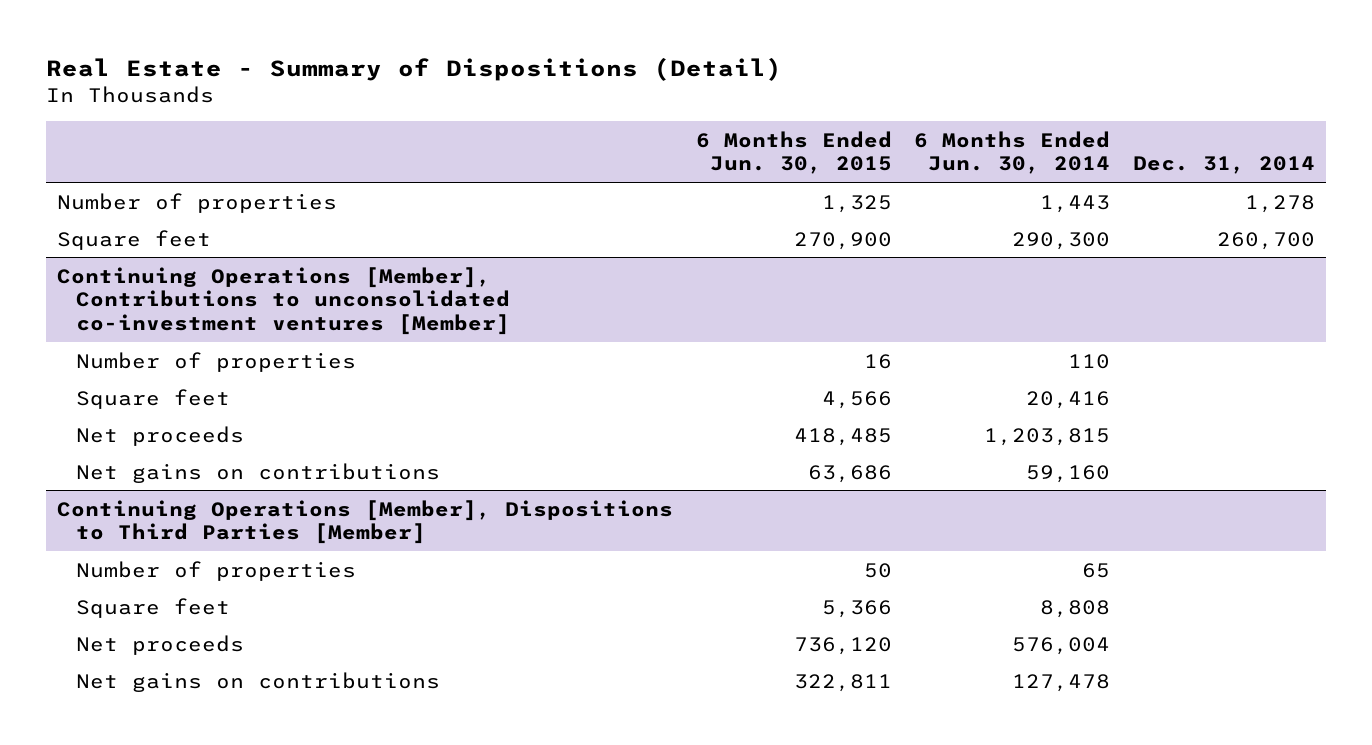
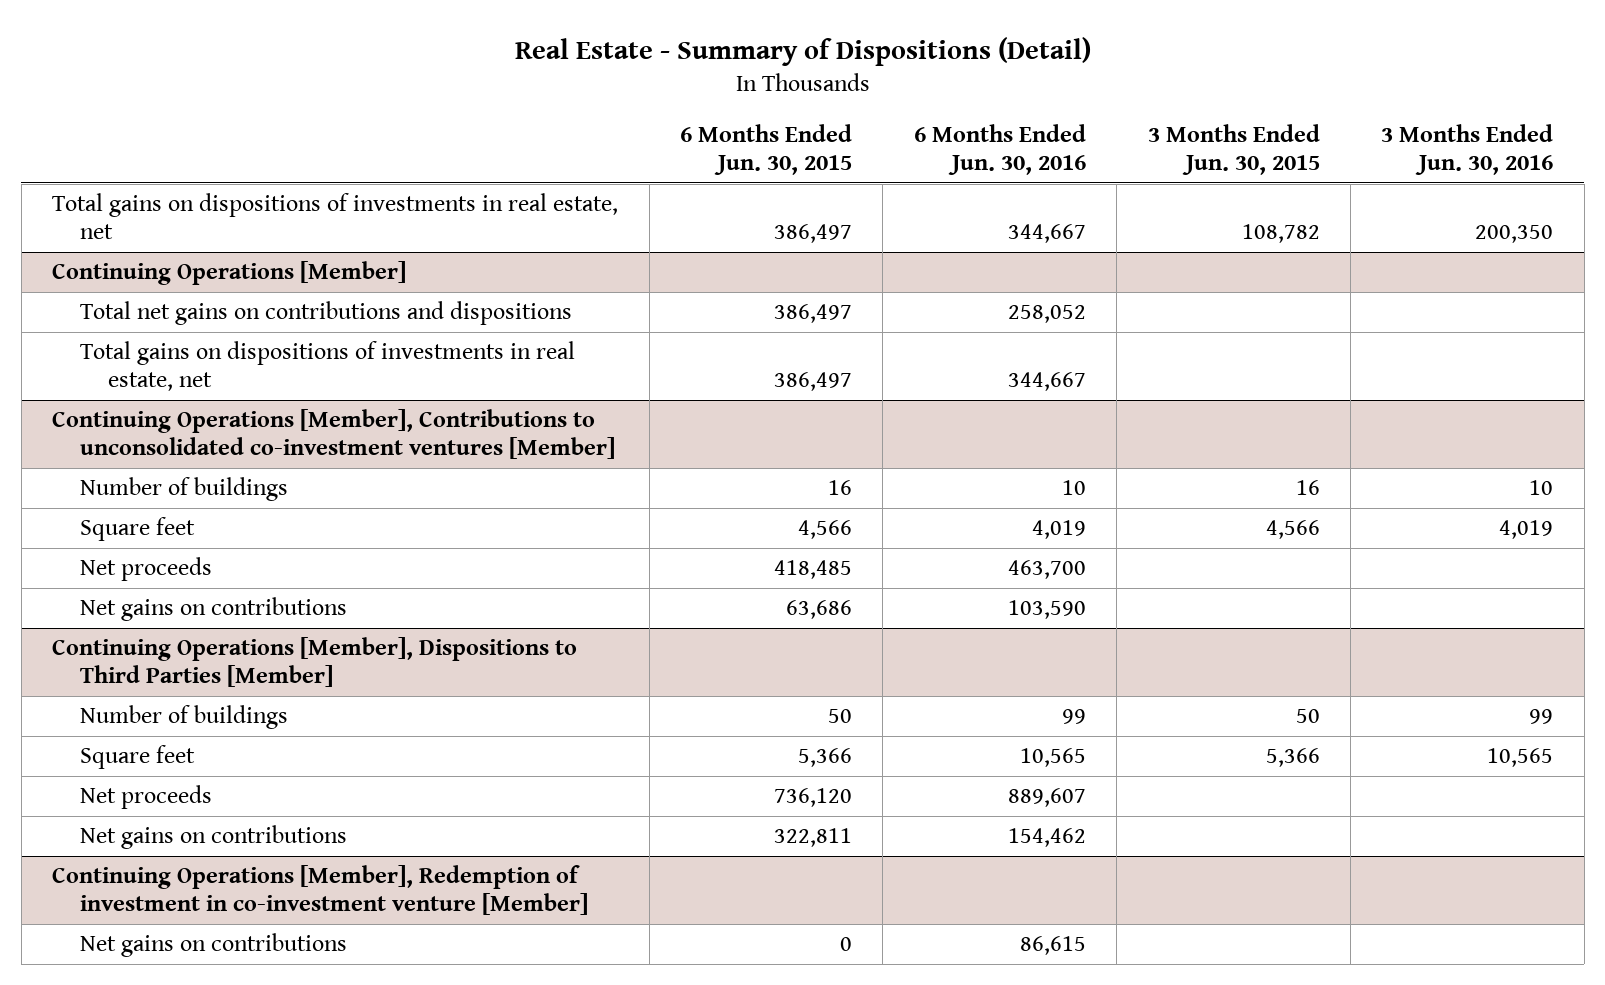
- | 6 Months Ended Jun. 30, 2015 | 6 Months Ended Jun. 30, 2014 | Dec. 31, 2014
+ | 6 Months Ended Jun. 30, 2015 | 6 Months Ended Jun. 30, 2016 | 3 Months Ended Jun. 30, 2015 | 3 Months Ended Jun. 30, 2016
- Number of properties | 1,325 | 1,443 | 1,278
- Square feet | 270,900 | 290,300 | 260,700
+ Total gains on dispositions of investments in real estate, net | 386,497 | 344,667 | 108,782 | 200,350
+ Continuing Operations [Member]
+ Total net gains on contributions and dispositions | 386,497 | 258,052 | |
+ Total gains on dispositions of investments in real estate, net | 386,497 | 344,667 | |
@ Continuing Operations [Member], Contributions to unconsolidated co-investment ventures [Member]
- Number of properties | 16 | 110 |
+ Number of buildings | 16 | 10 | 16 | 10
@ Continuing Operations [Member], Dispositions to Third Parties [Member]
- Number of properties | 50 | 65 |
+ Number of buildings | 50 | 99 | 50 | 99
+ Continuing Operations [Member], Redemption of investment in co-investment venture [Member]
+ Net gains on contributions | 0 | 86,615 | |

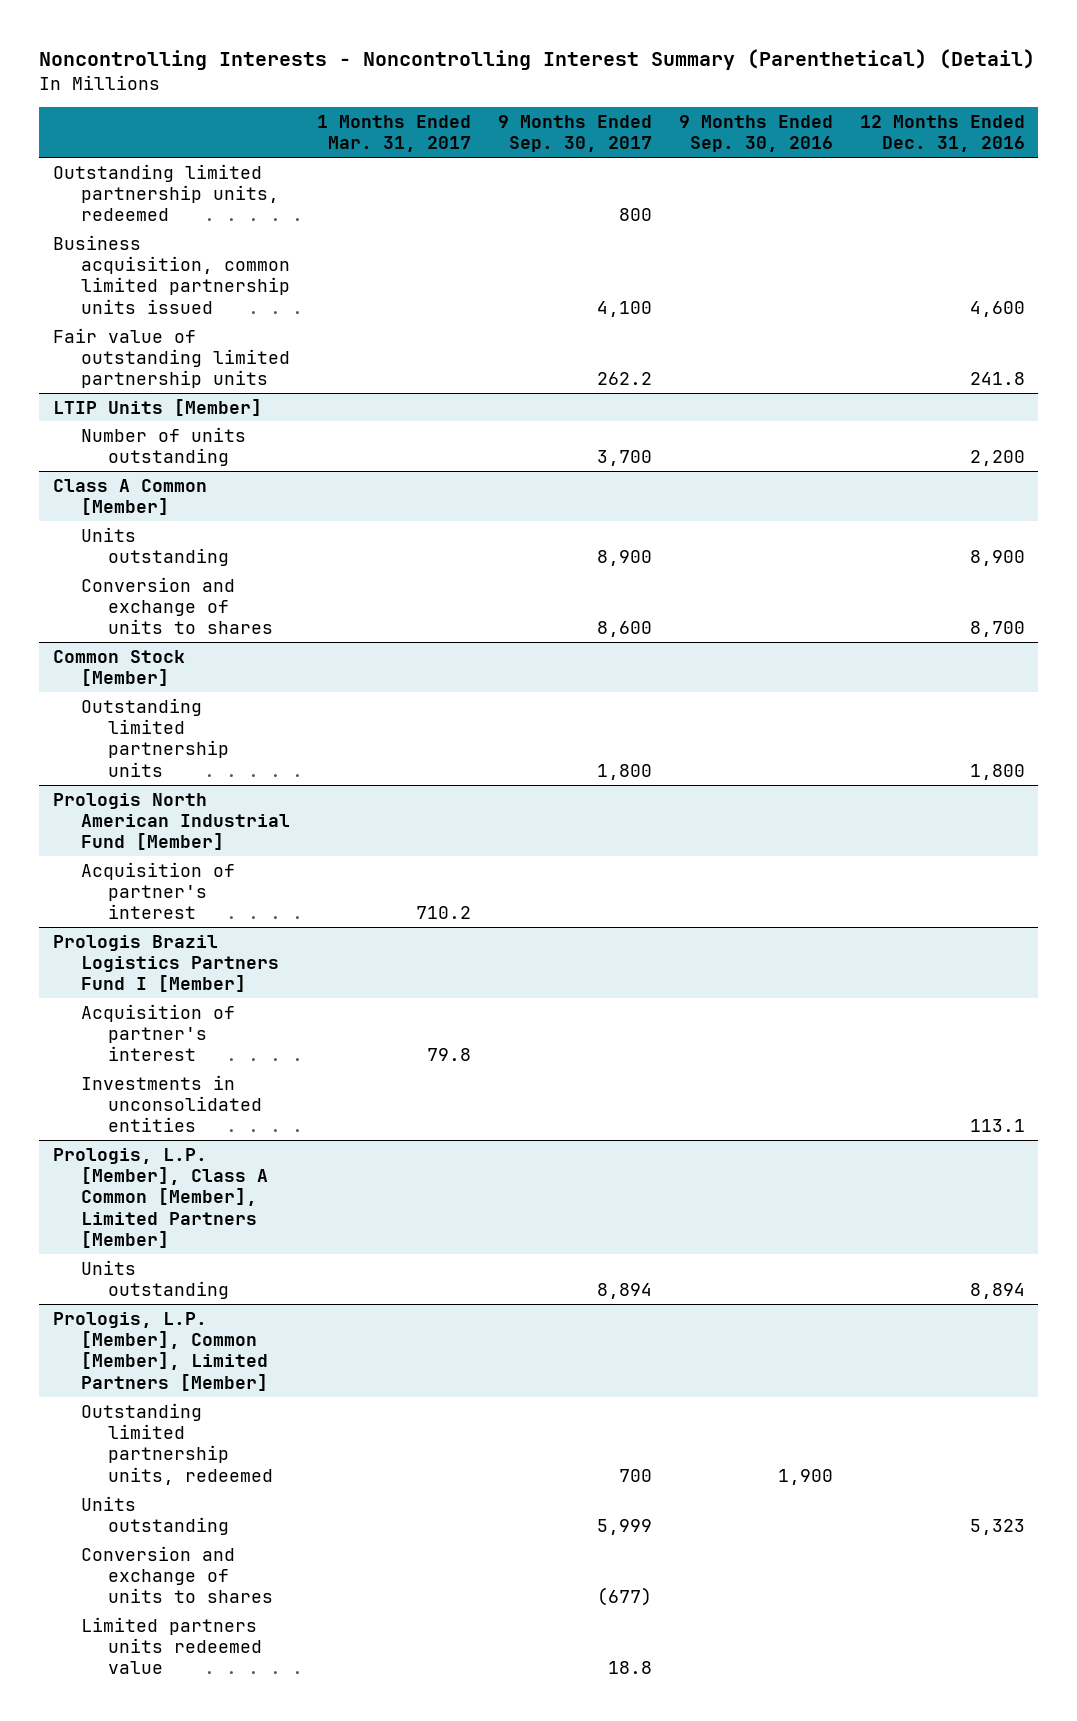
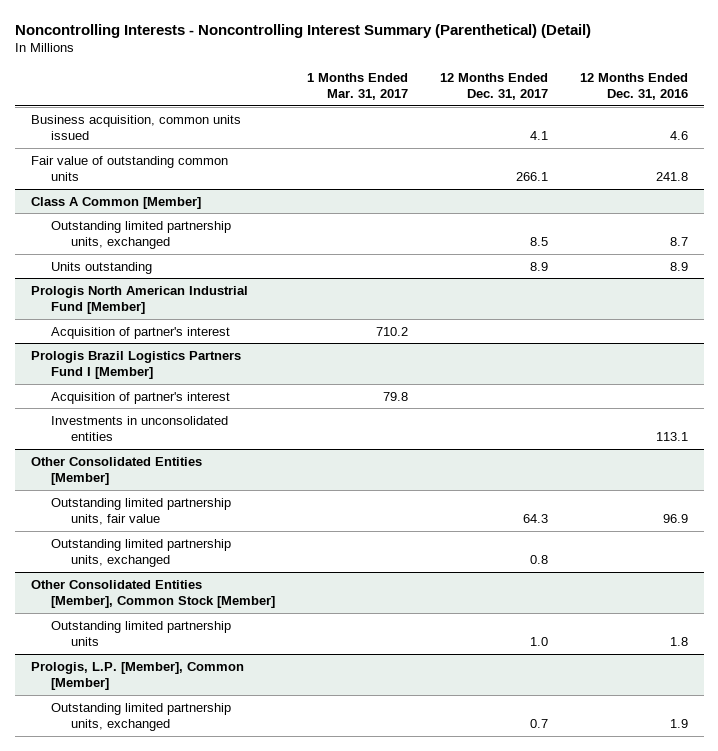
- | 1 Months Ended Mar. 31, 2017 | 9 Months Ended Sep. 30, 2017 | 9 Months Ended Sep. 30, 2016 | 12 Months Ended Dec. 31, 2016
+ | 1 Months Ended Mar. 31, 2017 | 12 Months Ended Dec. 31, 2017 | 12 Months Ended Dec. 31, 2016
- Outstanding limited partnership units, redeemed | | 800 | |
- Business acquisition, common limited partnership units issued | | 4,100 | | 4,600
- Fair value of outstanding limited partnership units | | 262.2 | | 241.8
- LTIP Units [Member]
- Number of units outstanding | | 3,700 | | 2,200
+ Business acquisition, common units issued | | 4.1 | 4.6
+ Fair value of outstanding common units | | 266.1 | 241.8
@ Class A Common [Member]
- Units outstanding | | 8,900 | | 8,900
- Conversion and exchange of units to shares | | 8,600 | | 8,700
- Common Stock [Member]
- Outstanding limited partnership units | | 1,800 | | 1,800
@ Class A Common [Member]
+ Outstanding limited partnership units, exchanged | | 8.5 | 8.7
+ Units outstanding | | 8.9 | 8.9
- Prologis, L.P. [Member], Class A Common [Member], Limited Partners [Member]
- Units outstanding | | 8,894 | | 8,894
- Prologis, L.P. [Member], Common [Member], Limited Partners [Member]
- Outstanding limited partnership units, redeemed | | 700 | 1,900 |
- Units outstanding | | 5,999 | | 5,323
- Conversion and exchange of units to shares | | (677) | |
- Limited partners units redeemed value | | 18.8 | |
+ Other Consolidated Entities [Member]
+ Outstanding limited partnership units, fair value | | 64.3 | 96.9
+ Outstanding limited partnership units, exchanged | | 0.8 |
+ Other Consolidated Entities [Member], Common Stock [Member]
+ Outstanding limited partnership units | | 1.0 | 1.8
+ Prologis, L.P. [Member], Common [Member]
+ Outstanding limited partnership units, exchanged | | 0.7 | 1.9

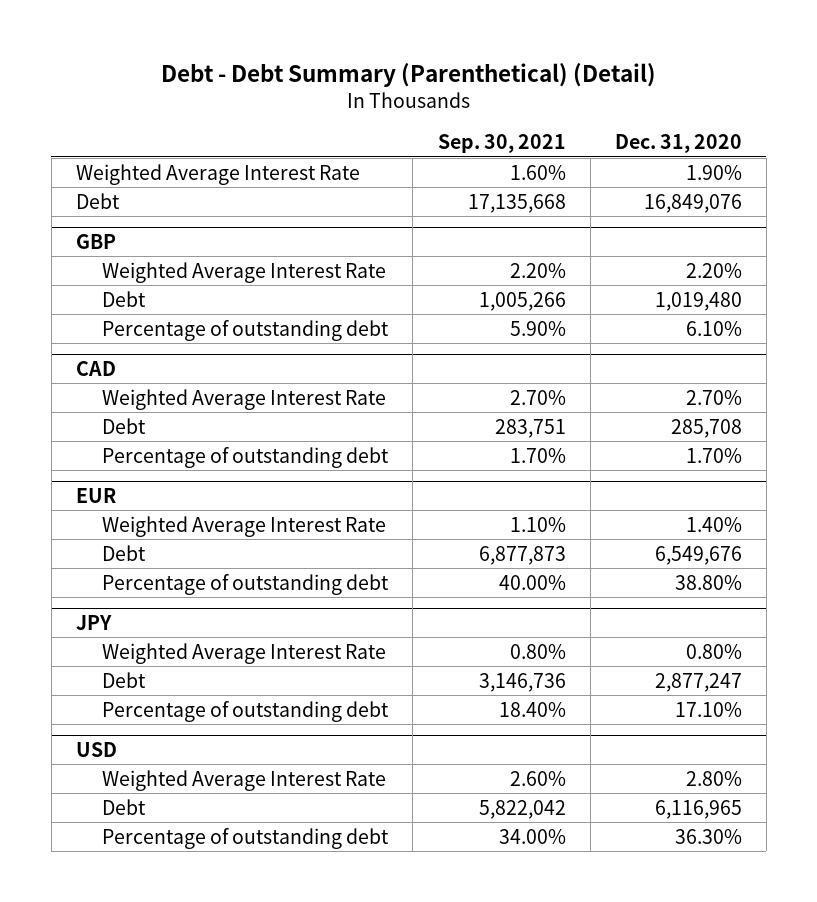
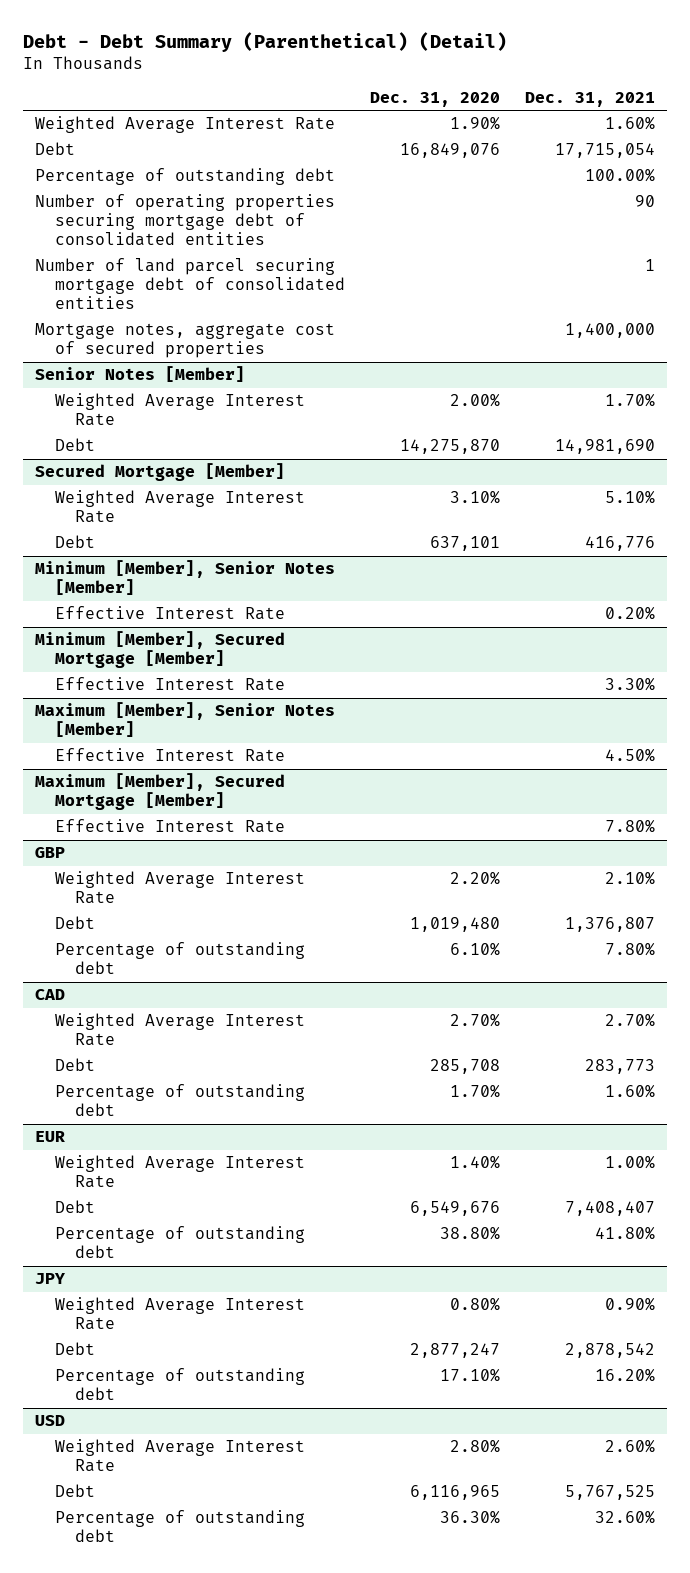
- | Sep. 30, 2021 | Dec. 31, 2020
+ | Dec. 31, 2020 | Dec. 31, 2021
+ Percentage of outstanding debt | | 100.00%
+ Number of operating properties securing mortgage debt of consolidated entities | | 90
+ Number of land parcel securing mortgage debt of consolidated entities | | 1
+ Mortgage notes, aggregate cost of secured properties | | 1,400,000
+ Senior Notes [Member]
+ Weighted Average Interest Rate | 2.00% | 1.70%
+ Debt | 14,275,870 | 14,981,690
+ Secured Mortgage [Member]
+ Weighted Average Interest Rate | 3.10% | 5.10%
+ Debt | 637,101 | 416,776
+ Minimum [Member], Senior Notes [Member]
+ Effective Interest Rate | | 0.20%
+ Minimum [Member], Secured Mortgage [Member]
+ Effective Interest Rate | | 3.30%
+ Maximum [Member], Senior Notes [Member]
+ Effective Interest Rate | | 4.50%
+ Maximum [Member], Secured Mortgage [Member]
+ Effective Interest Rate | | 7.80%

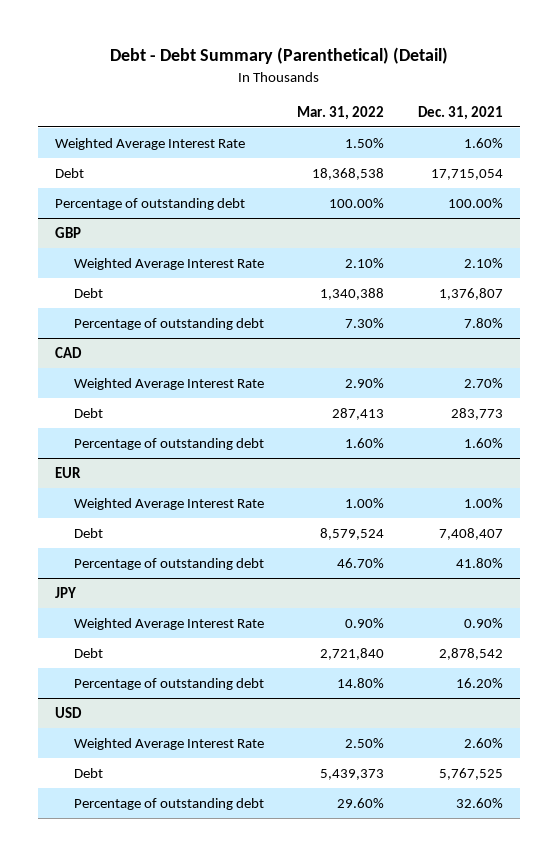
- | Dec. 31, 2020 | Dec. 31, 2021
+ | Mar. 31, 2022 | Dec. 31, 2021
- Number of operating properties securing mortgage debt of consolidated entities | | 90
- Number of land parcel securing mortgage debt of consolidated entities | | 1
- Mortgage notes, aggregate cost of secured properties | | 1,400,000
- Senior Notes [Member]
- Weighted Average Interest Rate | 2.00% | 1.70%
- Debt | 14,275,870 | 14,981,690
- Secured Mortgage [Member]
- Weighted Average Interest Rate | 3.10% | 5.10%
- Debt | 637,101 | 416,776
- Minimum [Member], Senior Notes [Member]
- Effective Interest Rate | | 0.20%
- Minimum [Member], Secured Mortgage [Member]
- Effective Interest Rate | | 3.30%
- Maximum [Member], Senior Notes [Member]
- Effective Interest Rate | | 4.50%
- Maximum [Member], Secured Mortgage [Member]
- Effective Interest Rate | | 7.80%

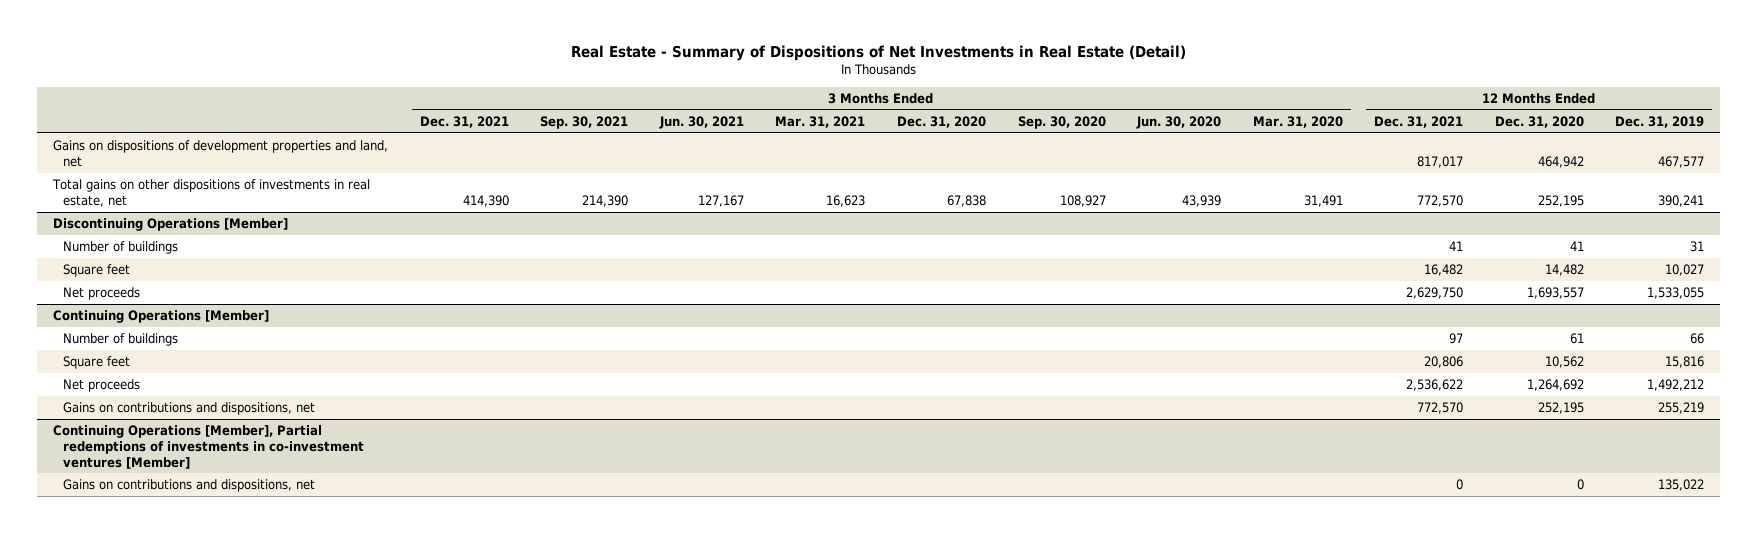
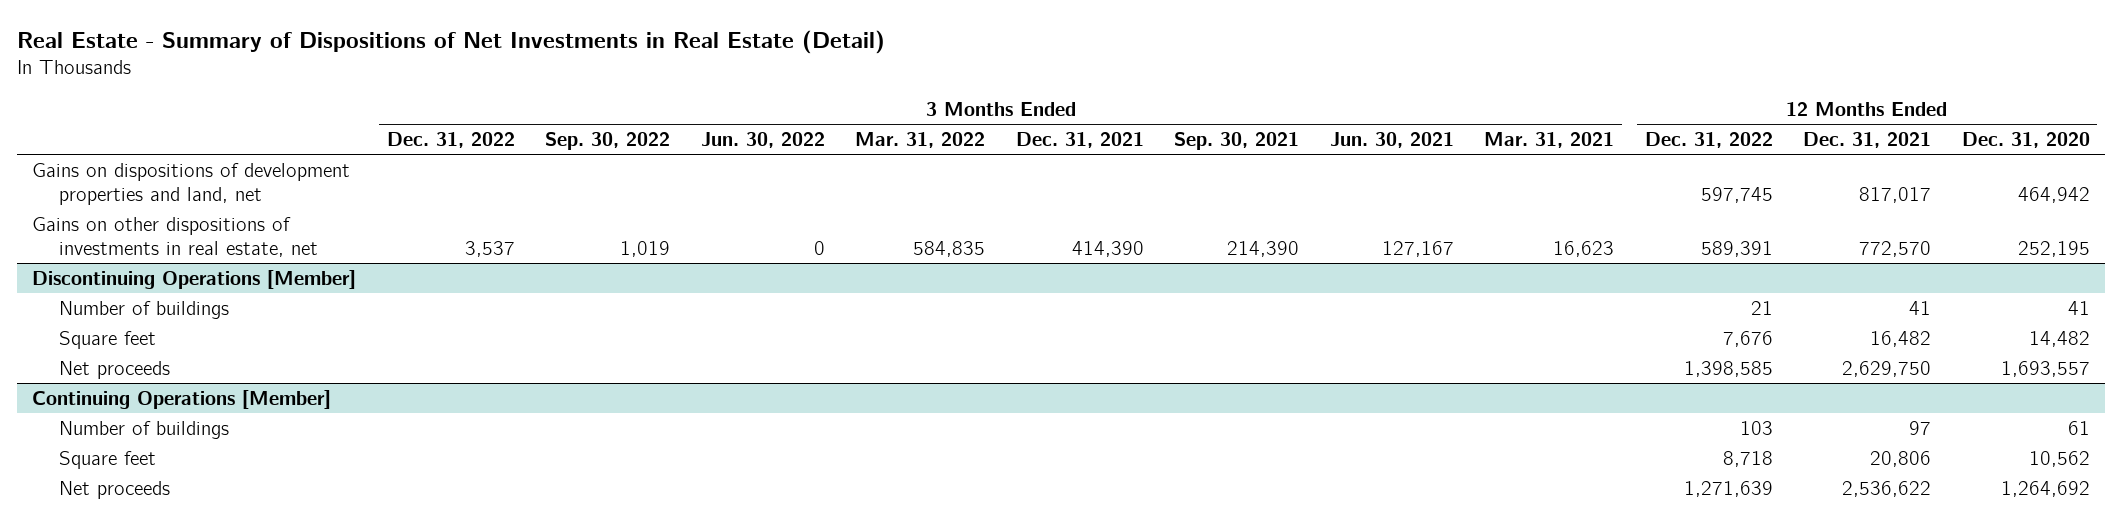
- | 3 Months Ended Dec. 31, 2021 | 3 Months Ended Sep. 30, 2021 | 3 Months Ended Jun. 30, 2021 | 3 Months Ended Mar. 31, 2021 | 3 Months Ended Dec. 31, 2020 | 3 Months Ended Sep. 30, 2020 | 3 Months Ended Jun. 30, 2020 | 3 Months Ended Mar. 31, 2020 | 12 Months Ended Dec. 31, 2021 | 12 Months Ended Dec. 31, 2020 | 12 Months Ended Dec. 31, 2019
+ | 3 Months Ended Dec. 31, 2022 | 3 Months Ended Sep. 30, 2022 | 3 Months Ended Jun. 30, 2022 | 3 Months Ended Mar. 31, 2022 | 3 Months Ended Dec. 31, 2021 | 3 Months Ended Sep. 30, 2021 | 3 Months Ended Jun. 30, 2021 | 3 Months Ended Mar. 31, 2021 | 12 Months Ended Dec. 31, 2022 | 12 Months Ended Dec. 31, 2021 | 12 Months Ended Dec. 31, 2020
- Total gains on other dispositions of investments in real estate, net | 414,390 | 214,390 | 127,167 | 16,623 | 67,838 | 108,927 | 43,939 | 31,491 | 772,570 | 252,195 | 390,241
+ Gains on other dispositions of investments in real estate, net | 3,537 | 1,019 | 0 | 584,835 | 414,390 | 214,390 | 127,167 | 16,623 | 589,391 | 772,570 | 252,195
@ Continuing Operations [Member]
- Gains on contributions and dispositions, net | | | | | | | | | 772,570 | 252,195 | 255,219
- Continuing Operations [Member], Partial redemptions of investments in co-investment ventures [Member]
- Gains on contributions and dispositions, net | | | | | | | | | 0 | 0 | 135,022

